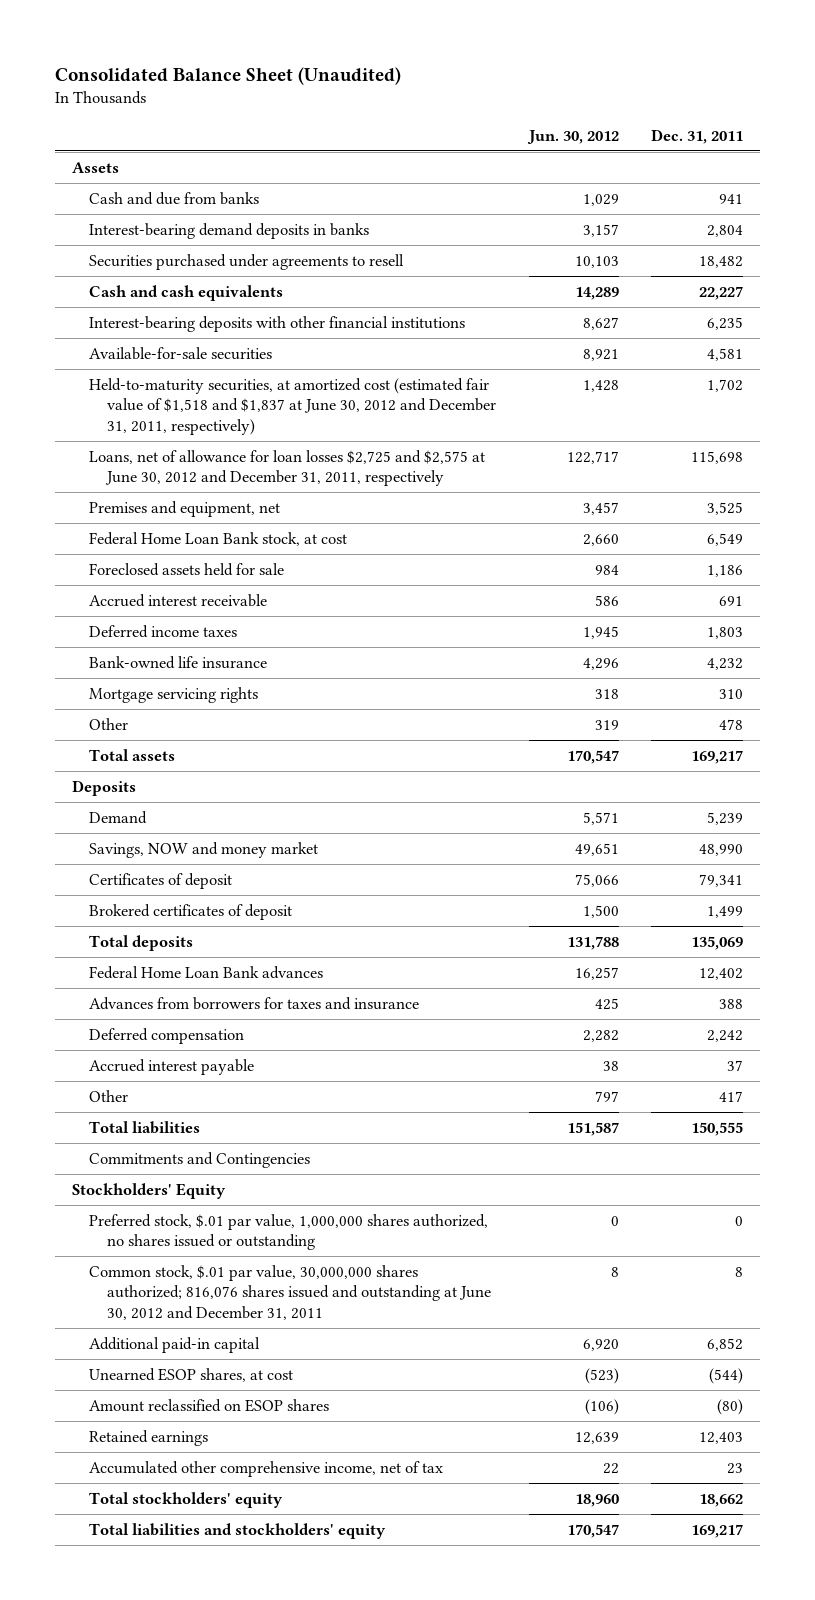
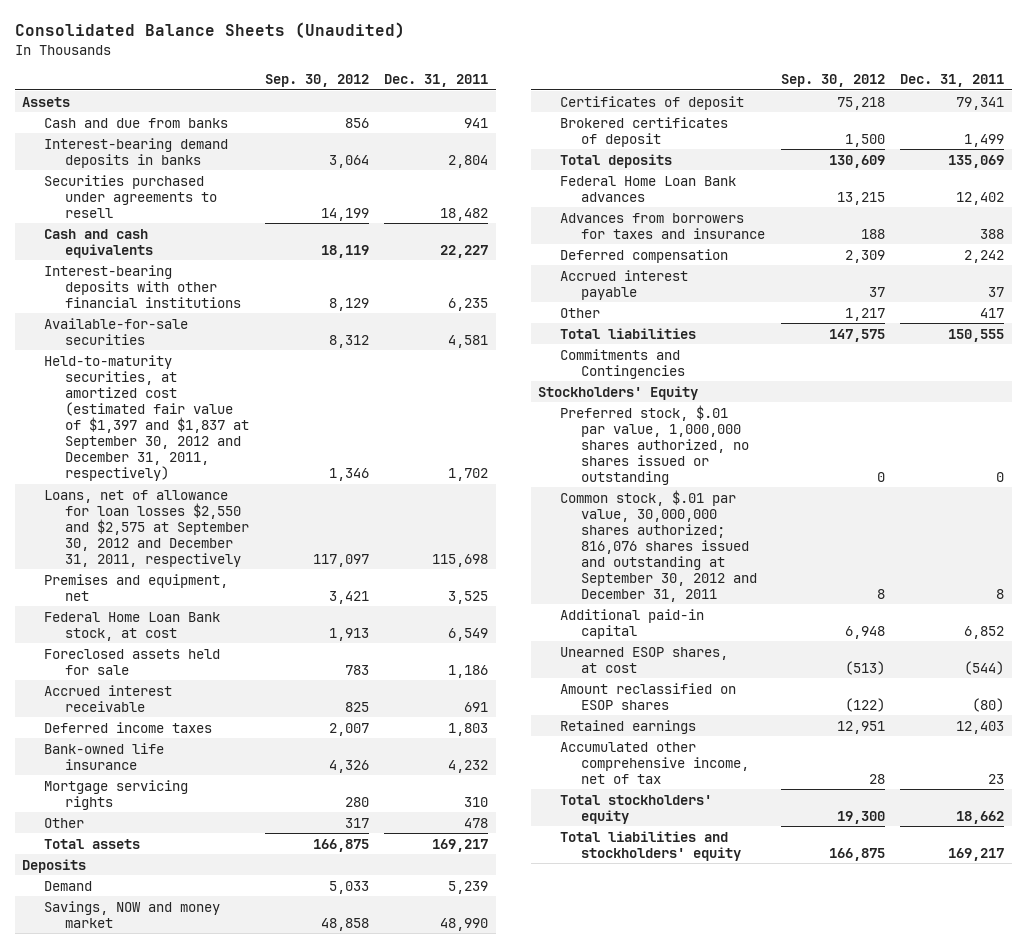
- Consolidated Balance Sheet (Unaudited)
+ Consolidated Balance Sheets (Unaudited)
- | Jun. 30, 2012 | Dec. 31, 2011
+ | Sep. 30, 2012 | Dec. 31, 2011
- Held-to-maturity securities, at amortized cost (estimated fair value of $1,518 and $1,837 at June 30, 2012 and December 31, 2011, respectively) | 1,428 | 1,702
- Loans, net of allowance for loan losses $2,725 and $2,575 at June 30, 2012 and December 31, 2011, respectively | 122,717 | 115,698
+ Held-to-maturity securities, at amortized cost (estimated fair value of $1,397 and $1,837 at September 30, 2012 and December 31, 2011, respectively) | 1,346 | 1,702
+ Loans, net of allowance for loan losses $2,550 and $2,575 at September 30, 2012 and December 31, 2011, respectively | 117,097 | 115,698
- Common stock, $.01 par value, 30,000,000 shares authorized; 816,076 shares issued and outstanding at June 30, 2012 and December 31, 2011 | 8 | 8
+ Common stock, $.01 par value, 30,000,000 shares authorized; 816,076 shares issued and outstanding at September 30, 2012 and December 31, 2011 | 8 | 8

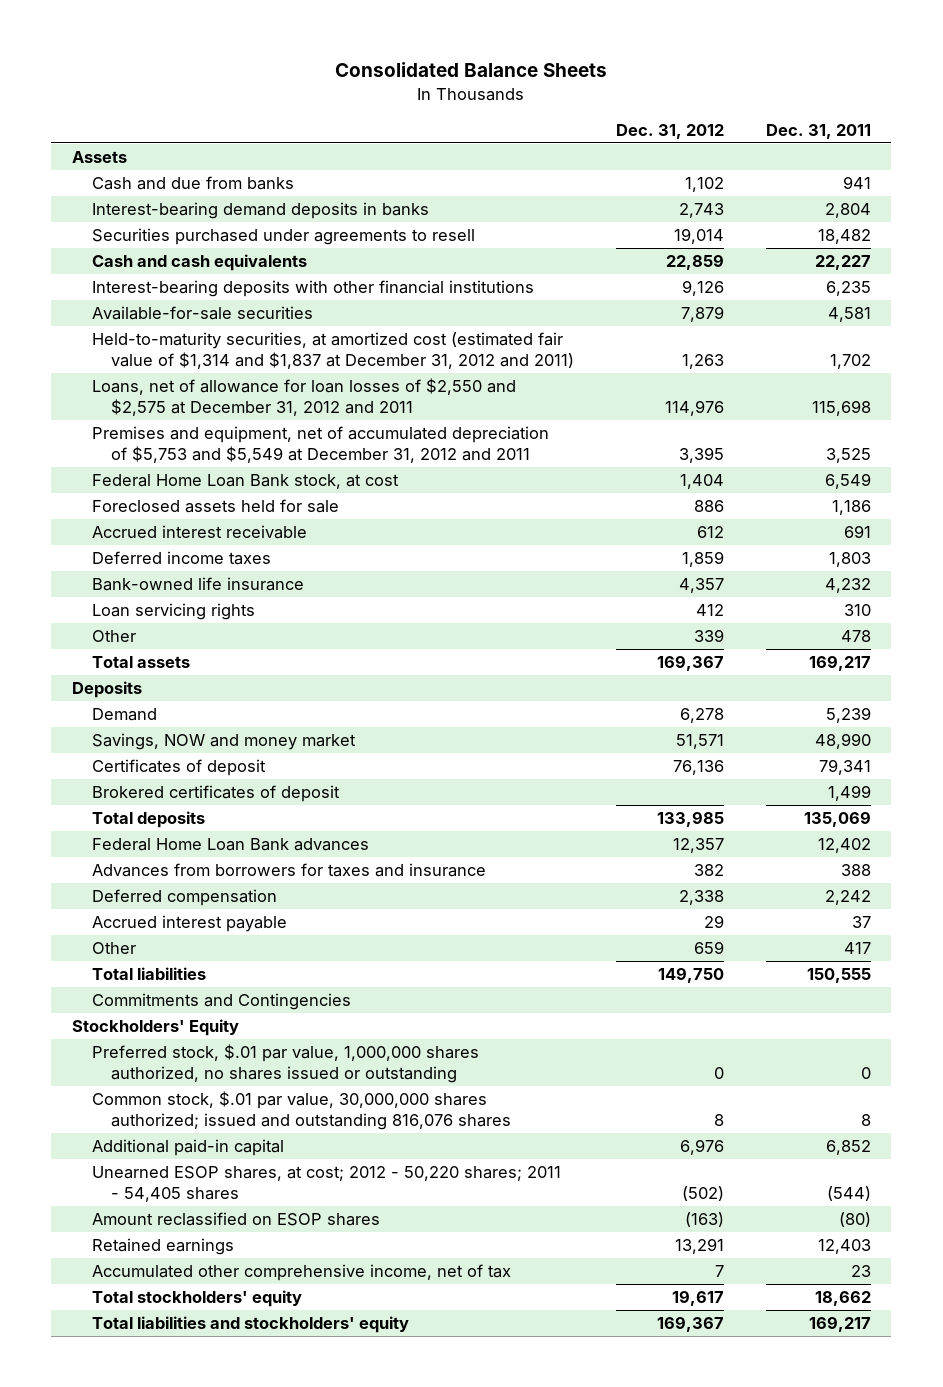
- Consolidated Balance Sheets (Unaudited)
+ Consolidated Balance Sheets
- | Sep. 30, 2012 | Dec. 31, 2011
+ | Dec. 31, 2012 | Dec. 31, 2011
- Held-to-maturity securities, at amortized cost (estimated fair value of $1,397 and $1,837 at September 30, 2012 and December 31, 2011, respectively) | 1,346 | 1,702
- Loans, net of allowance for loan losses $2,550 and $2,575 at September 30, 2012 and December 31, 2011, respectively | 117,097 | 115,698
- Premises and equipment, net | 3,421 | 3,525
+ Held-to-maturity securities, at amortized cost (estimated fair value of $1,314 and $1,837 at December 31, 2012 and 2011) | 1,263 | 1,702
+ Loans, net of allowance for loan losses of $2,550 and $2,575 at December 31, 2012 and 2011 | 114,976 | 115,698
+ Premises and equipment, net of accumulated depreciation of $5,753 and $5,549 at December 31, 2012 and 2011 | 3,395 | 3,525
- Mortgage servicing rights | 280 | 310
+ Loan servicing rights | 412 | 310
- Common stock, $.01 par value, 30,000,000 shares authorized; 816,076 shares issued and outstanding at September 30, 2012 and December 31, 2011 | 8 | 8
+ Common stock, $.01 par value, 30,000,000 shares authorized; issued and outstanding 816,076 shares | 8 | 8
- Unearned ESOP shares, at cost | (513) | (544)
+ Unearned ESOP shares, at cost; 2012 - 50,220 shares; 2011 - 54,405 shares | (502) | (544)

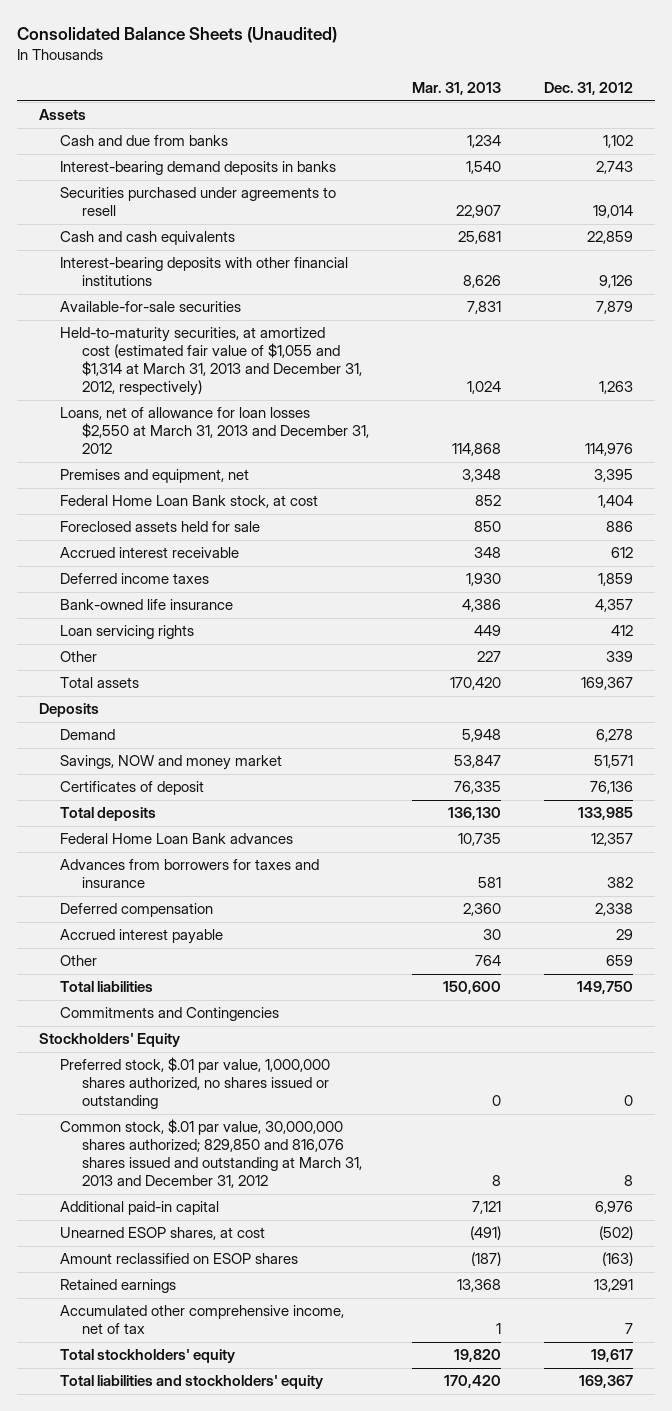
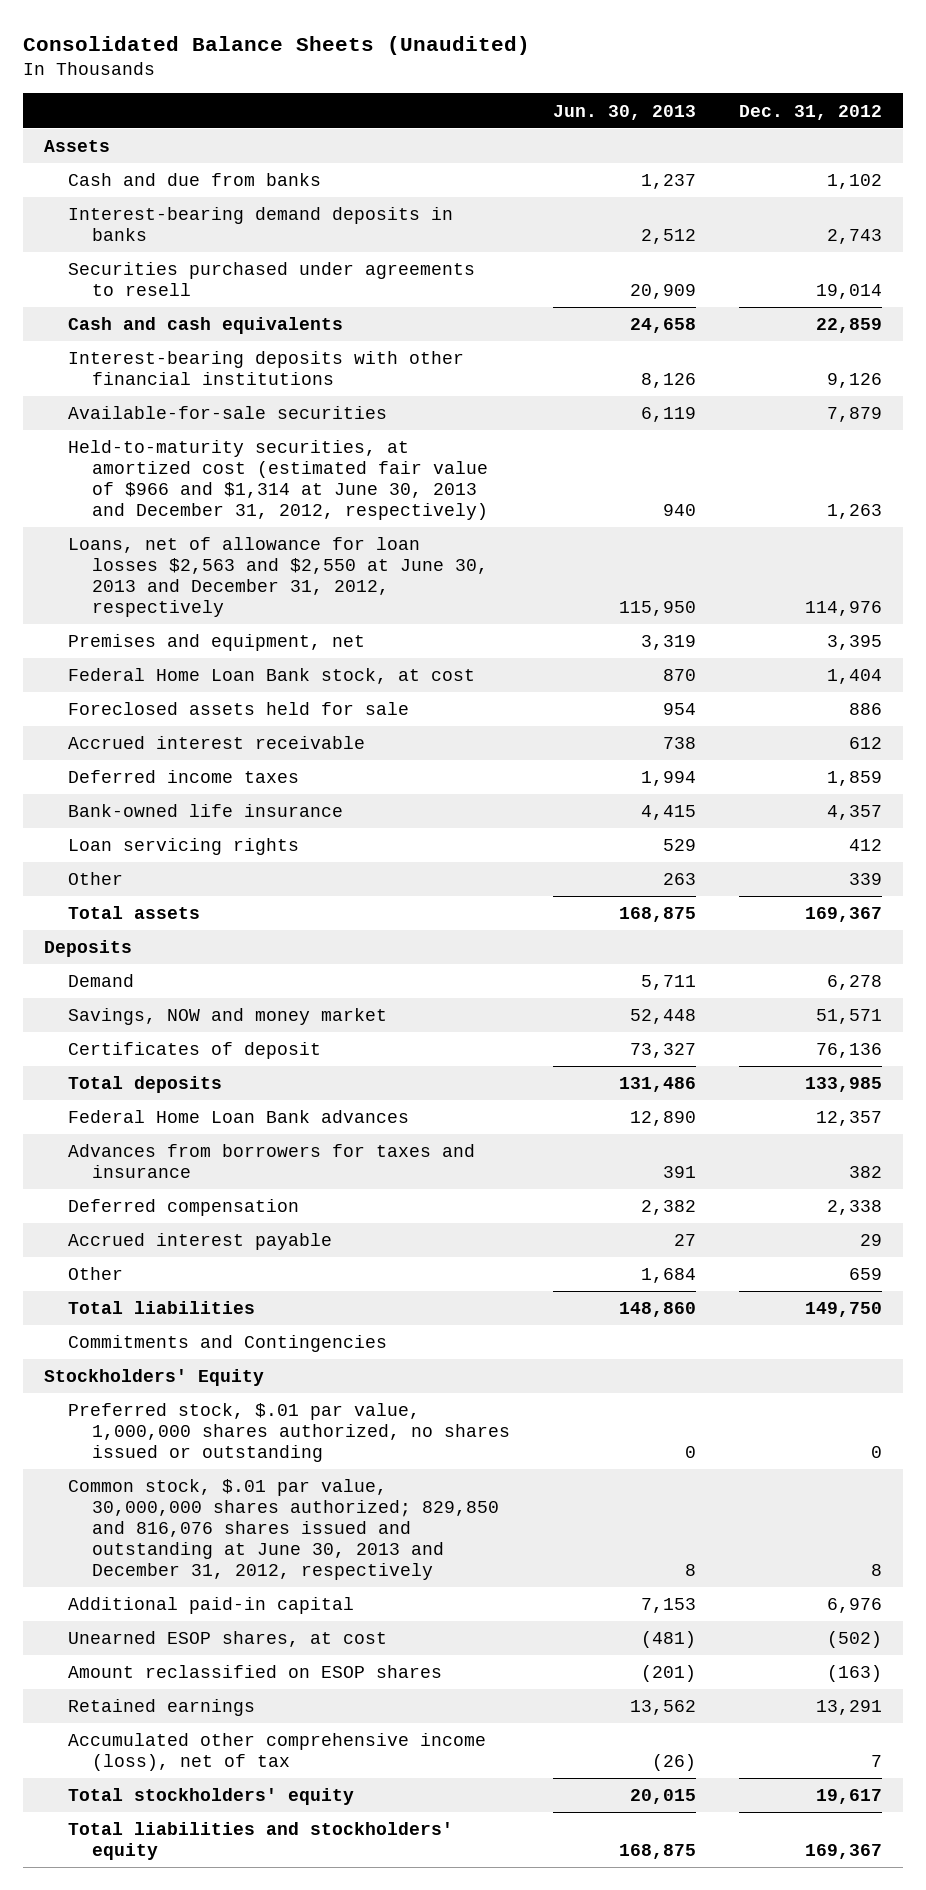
- | Mar. 31, 2013 | Dec. 31, 2012
+ | Jun. 30, 2013 | Dec. 31, 2012
- Held-to-maturity securities, at amortized cost (estimated fair value of $1,055 and $1,314 at March 31, 2013 and December 31, 2012, respectively) | 1,024 | 1,263
- Loans, net of allowance for loan losses $2,550 at March 31, 2013 and December 31, 2012 | 114,868 | 114,976
+ Held-to-maturity securities, at amortized cost (estimated fair value of $966 and $1,314 at June 30, 2013 and December 31, 2012, respectively) | 940 | 1,263
+ Loans, net of allowance for loan losses $2,563 and $2,550 at June 30, 2013 and December 31, 2012, respectively | 115,950 | 114,976
- Common stock, $.01 par value, 30,000,000 shares authorized; 829,850 and 816,076 shares issued and outstanding at March 31, 2013 and December 31, 2012 | 8 | 8
+ Common stock, $.01 par value, 30,000,000 shares authorized; 829,850 and 816,076 shares issued and outstanding at June 30, 2013 and December 31, 2012, respectively | 8 | 8
- Accumulated other comprehensive income, net of tax | 1 | 7
+ Accumulated other comprehensive income (loss), net of tax | (26) | 7

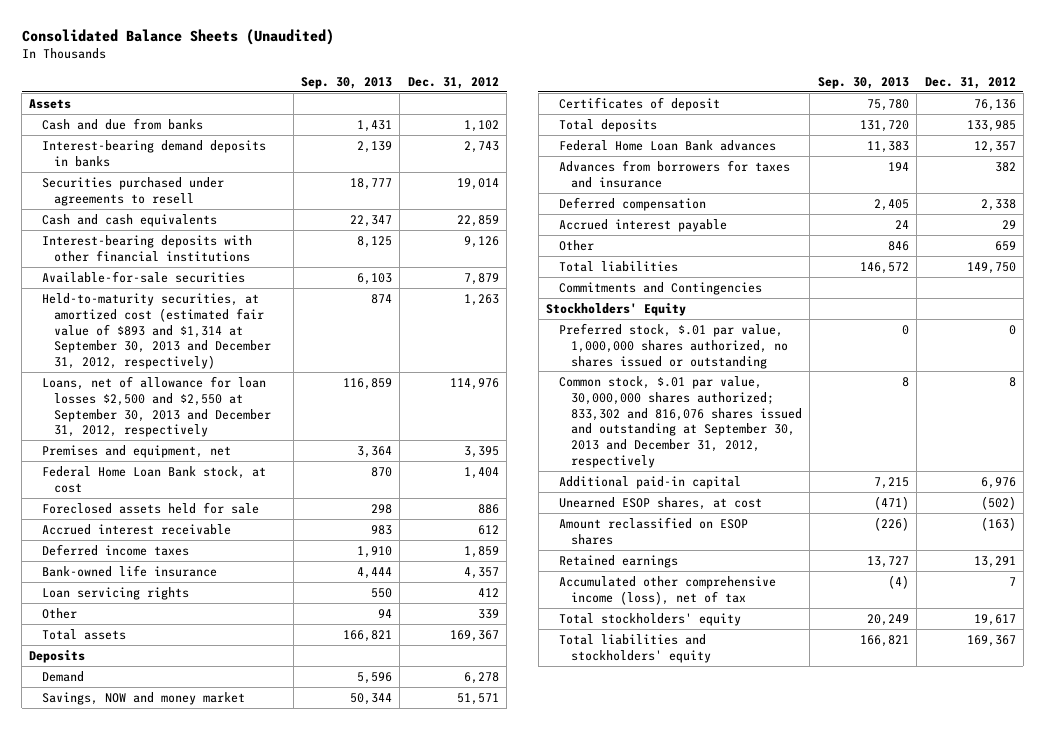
- | Jun. 30, 2013 | Dec. 31, 2012
+ | Sep. 30, 2013 | Dec. 31, 2012
- Held-to-maturity securities, at amortized cost (estimated fair value of $966 and $1,314 at June 30, 2013 and December 31, 2012, respectively) | 940 | 1,263
- Loans, net of allowance for loan losses $2,563 and $2,550 at June 30, 2013 and December 31, 2012, respectively | 115,950 | 114,976
+ Held-to-maturity securities, at amortized cost (estimated fair value of $893 and $1,314 at September 30, 2013 and December 31, 2012, respectively) | 874 | 1,263
+ Loans, net of allowance for loan losses $2,500 and $2,550 at September 30, 2013 and December 31, 2012, respectively | 116,859 | 114,976
- Common stock, $.01 par value, 30,000,000 shares authorized; 829,850 and 816,076 shares issued and outstanding at June 30, 2013 and December 31, 2012, respectively | 8 | 8
+ Common stock, $.01 par value, 30,000,000 shares authorized; 833,302 and 816,076 shares issued and outstanding at September 30, 2013 and December 31, 2012, respectively | 8 | 8

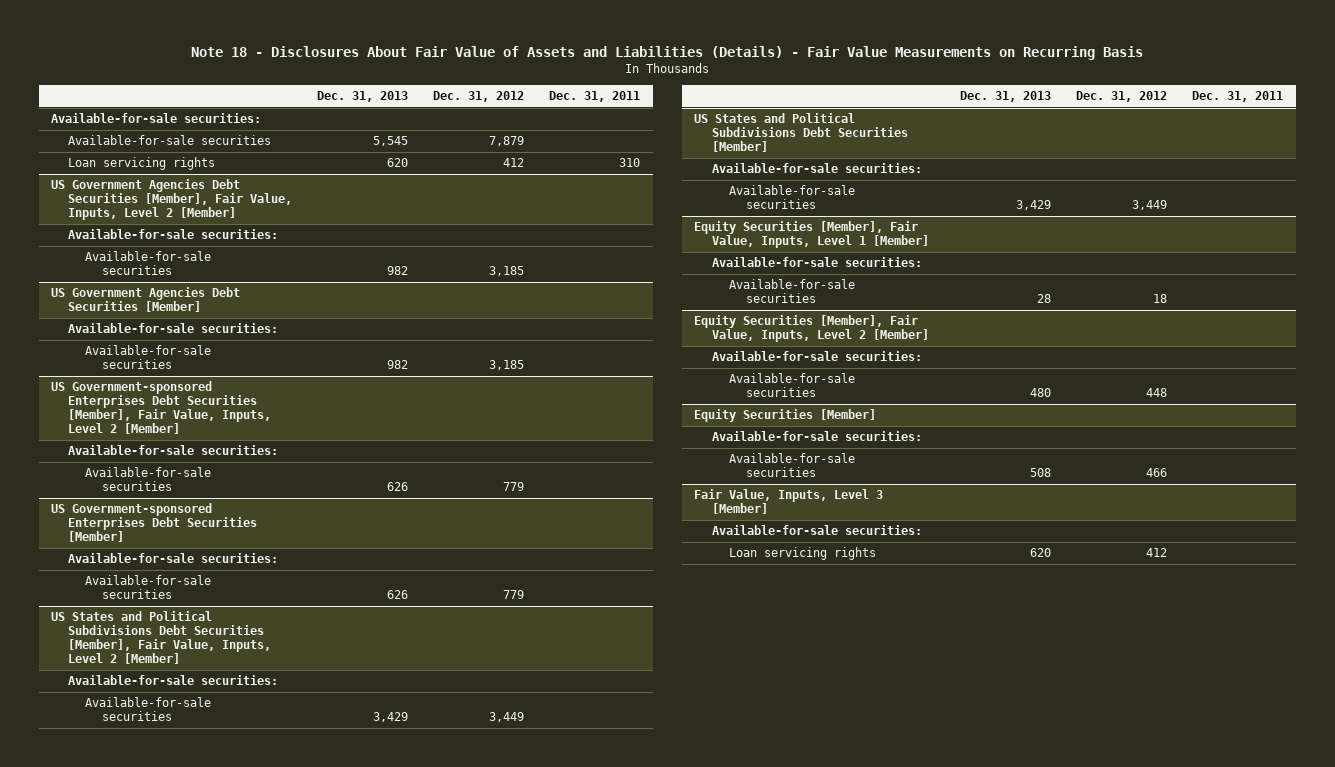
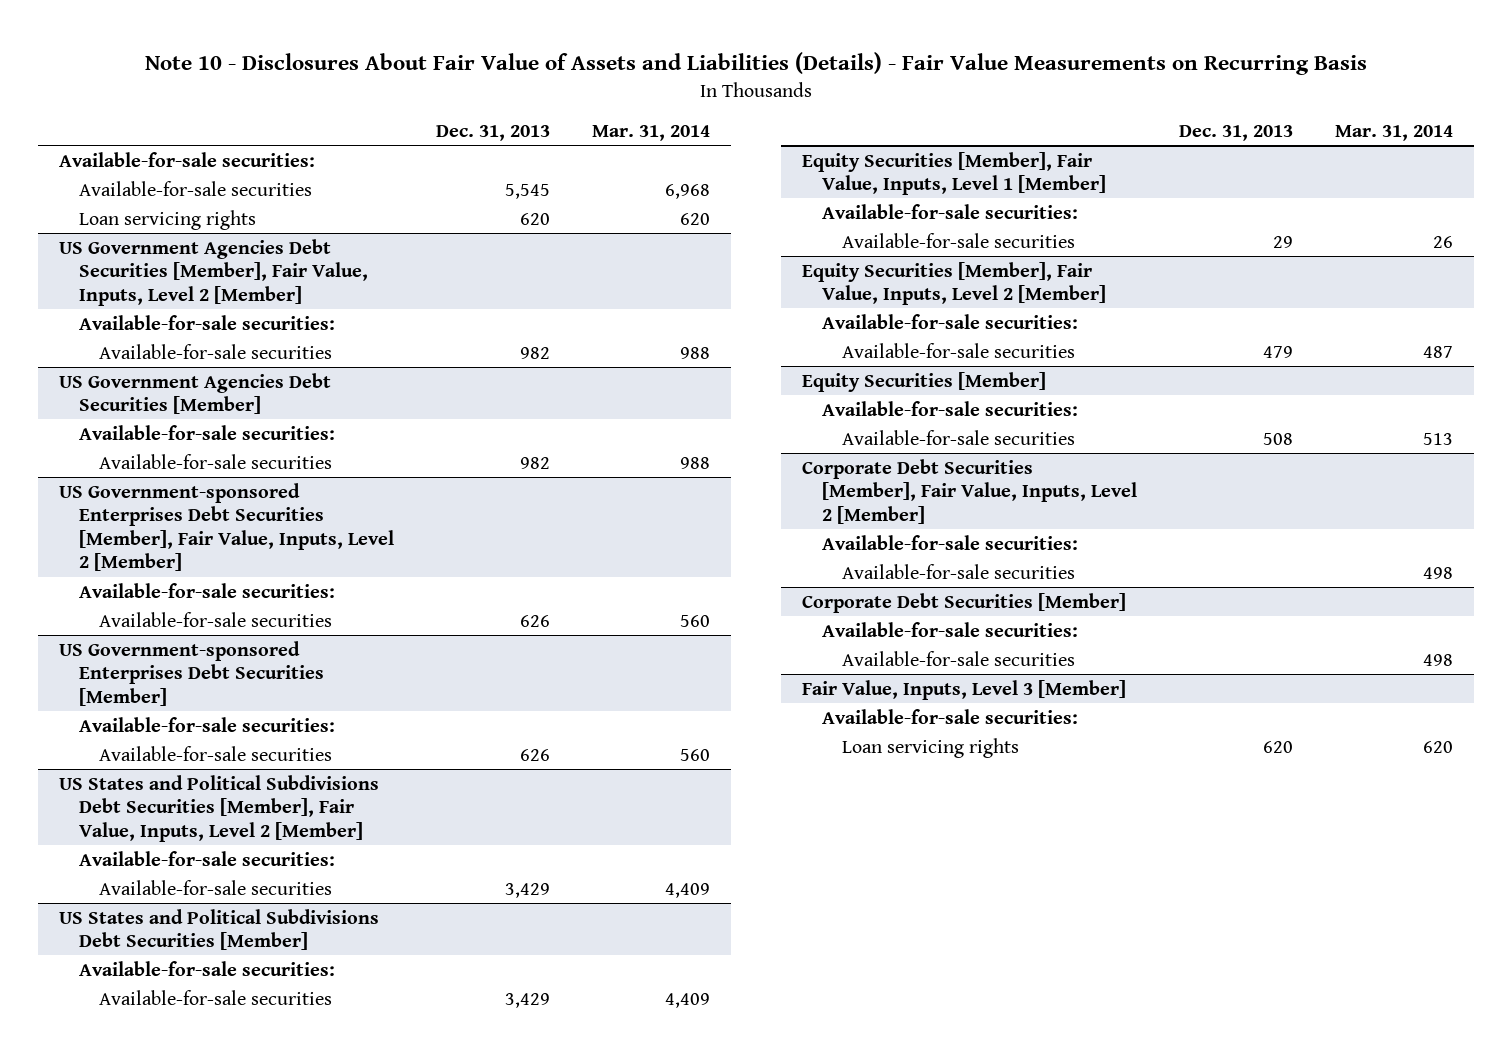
- Note 18 - Disclosures About Fair Value of Assets and Liabilities (Details) - Fair Value Measurements on Recurring Basis
+ Note 10 - Disclosures About Fair Value of Assets and Liabilities (Details) - Fair Value Measurements on Recurring Basis
- | Dec. 31, 2013 | Dec. 31, 2012 | Dec. 31, 2011
+ | Dec. 31, 2013 | Mar. 31, 2014
@ Equity Securities [Member], Fair Value, Inputs, Level 1 [Member]
- Available-for-sale securities | 28 | 18 |
+ Available-for-sale securities | 29 | 26
@ Equity Securities [Member], Fair Value, Inputs, Level 2 [Member]
- Available-for-sale securities | 480 | 448 |
+ Available-for-sale securities | 479 | 487
+ Corporate Debt Securities [Member], Fair Value, Inputs, Level 2 [Member]
+ Available-for-sale securities:
+ Available-for-sale securities | | 498
+ Corporate Debt Securities [Member]
+ Available-for-sale securities:
+ Available-for-sale securities | | 498

